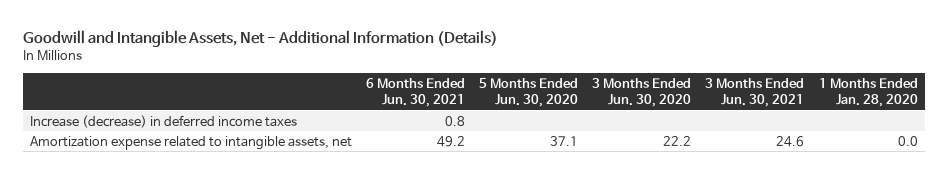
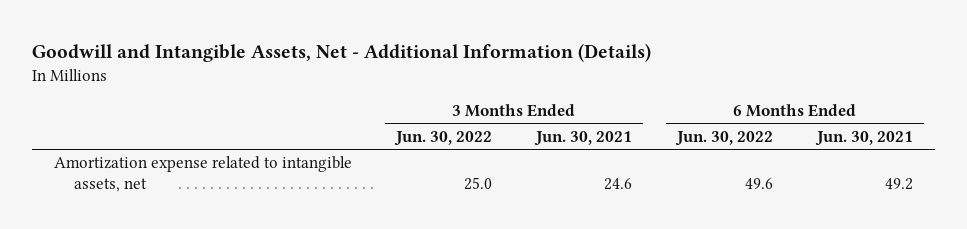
- | 6 Months Ended Jun. 30, 2021 | 5 Months Ended Jun. 30, 2020 | 3 Months Ended Jun. 30, 2020 | 3 Months Ended Jun. 30, 2021 | 1 Months Ended Jan. 28, 2020
+ | 3 Months Ended Jun. 30, 2022 | 3 Months Ended Jun. 30, 2021 | 6 Months Ended Jun. 30, 2022 | 6 Months Ended Jun. 30, 2021
- Increase (decrease) in deferred income taxes | 0.8 | | | |

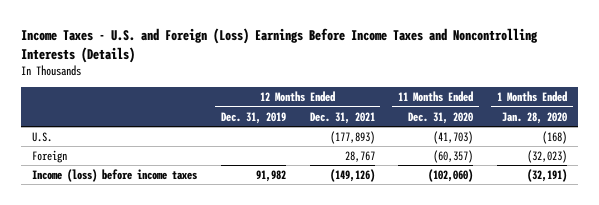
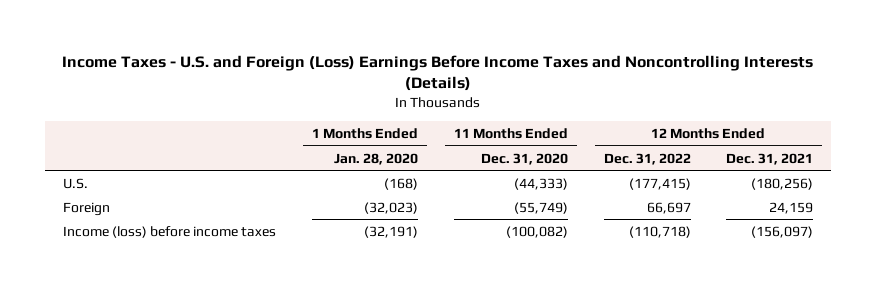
- | 12 Months Ended Dec. 31, 2019 | 12 Months Ended Dec. 31, 2021 | 11 Months Ended Dec. 31, 2020 | 1 Months Ended Jan. 28, 2020
+ | 1 Months Ended Jan. 28, 2020 | 11 Months Ended Dec. 31, 2020 | 12 Months Ended Dec. 31, 2022 | 12 Months Ended Dec. 31, 2021
- U.S. | | (177,893) | (41,703) | (168)
- Foreign | | 28,767 | (60,357) | (32,023)
- Income (loss) before income taxes | 91,982 | (149,126) | (102,060) | (32,191)
+ U.S. | (168) | (44,333) | (177,415) | (180,256)
+ Foreign | (32,023) | (55,749) | 66,697 | 24,159
+ Income (loss) before income taxes | (32,191) | (100,082) | (110,718) | (156,097)

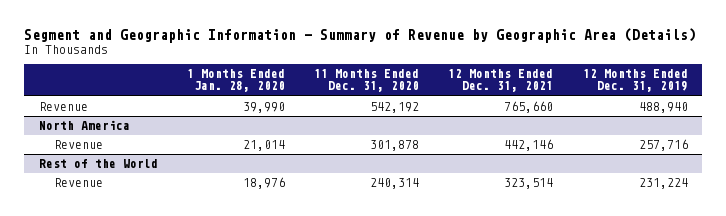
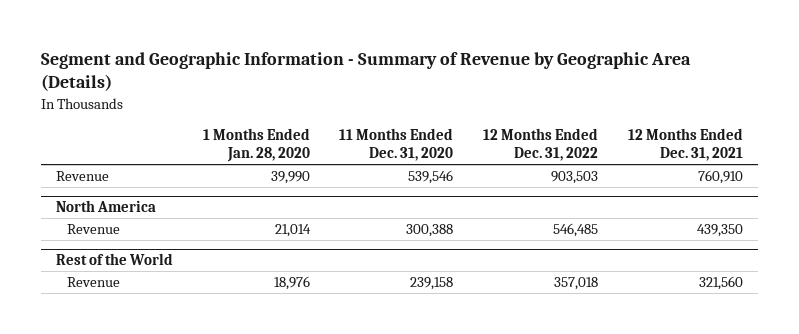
- | 1 Months Ended Jan. 28, 2020 | 11 Months Ended Dec. 31, 2020 | 12 Months Ended Dec. 31, 2021 | 12 Months Ended Dec. 31, 2019
+ | 1 Months Ended Jan. 28, 2020 | 11 Months Ended Dec. 31, 2020 | 12 Months Ended Dec. 31, 2022 | 12 Months Ended Dec. 31, 2021
- Revenue | 39,990 | 542,192 | 765,660 | 488,940
+ Revenue | 39,990 | 539,546 | 903,503 | 760,910
@ North America
- Revenue | 21,014 | 301,878 | 442,146 | 257,716
+ Revenue | 21,014 | 300,388 | 546,485 | 439,350
@ Rest of the World
- Revenue | 18,976 | 240,314 | 323,514 | 231,224
+ Revenue | 18,976 | 239,158 | 357,018 | 321,560

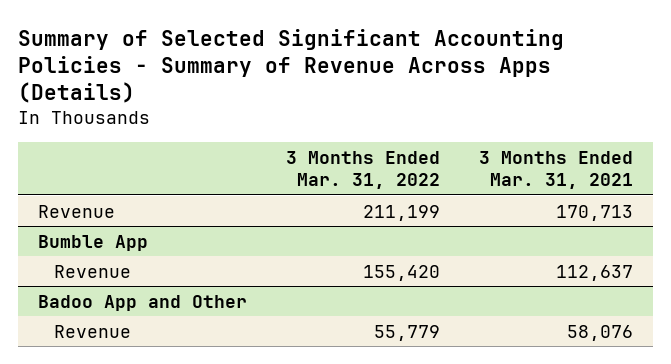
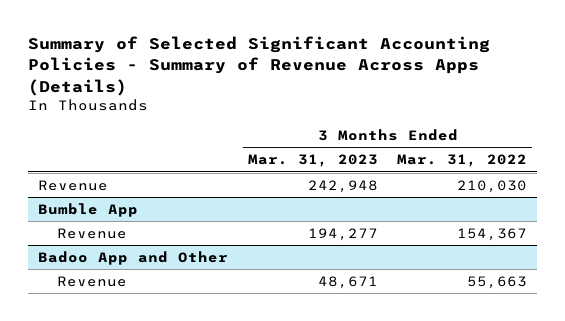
- | 3 Months Ended Mar. 31, 2022 | 3 Months Ended Mar. 31, 2021
+ | 3 Months Ended Mar. 31, 2023 | 3 Months Ended Mar. 31, 2022
- Revenue | 211,199 | 170,713
+ Revenue | 242,948 | 210,030
@ Bumble App
- Revenue | 155,420 | 112,637
+ Revenue | 194,277 | 154,367
@ Badoo App and Other
- Revenue | 55,779 | 58,076
+ Revenue | 48,671 | 55,663

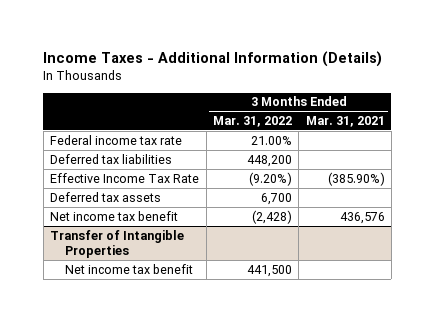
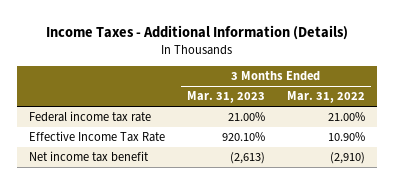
- | 3 Months Ended Mar. 31, 2022 | 3 Months Ended Mar. 31, 2021
+ | 3 Months Ended Mar. 31, 2023 | 3 Months Ended Mar. 31, 2022
- Deferred tax liabilities | 448,200 |
- Effective Income Tax Rate | (9.20%) | (385.90%)
- Deferred tax assets | 6,700 |
- Net income tax benefit | (2,428) | 436,576
- Transfer of Intangible Properties
- Net income tax benefit | 441,500 |
+ Effective Income Tax Rate | 920.10% | 10.90%
+ Net income tax benefit | (2,613) | (2,910)

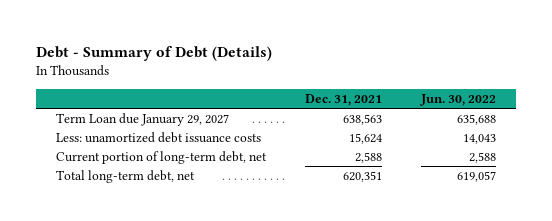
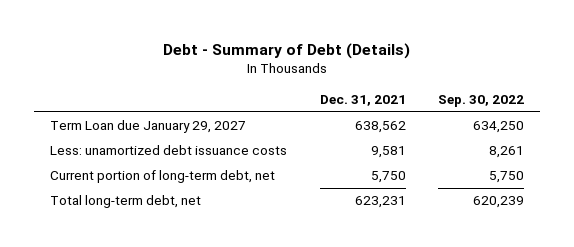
- | Dec. 31, 2021 | Jun. 30, 2022
+ | Dec. 31, 2021 | Sep. 30, 2022
- Term Loan due January 29, 2027 | 638,563 | 635,688
- Less: unamortized debt issuance costs | 15,624 | 14,043
- Current portion of long-term debt, net | 2,588 | 2,588
- Total long-term debt, net | 620,351 | 619,057
+ Term Loan due January 29, 2027 | 638,562 | 634,250
+ Less: unamortized debt issuance costs | 9,581 | 8,261
+ Current portion of long-term debt, net | 5,750 | 5,750
+ Total long-term debt, net | 623,231 | 620,239

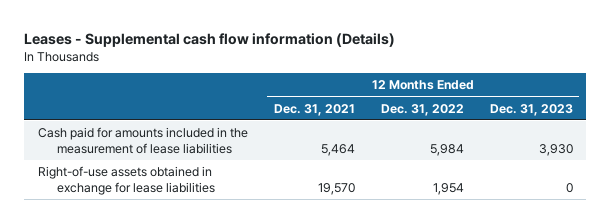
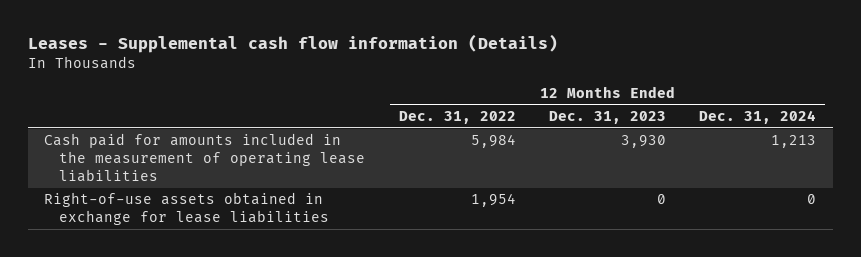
- | 12 Months Ended Dec. 31, 2021 | 12 Months Ended Dec. 31, 2022 | 12 Months Ended Dec. 31, 2023
+ | 12 Months Ended Dec. 31, 2022 | 12 Months Ended Dec. 31, 2023 | 12 Months Ended Dec. 31, 2024
- Cash paid for amounts included in the measurement of lease liabilities | 5,464 | 5,984 | 3,930
+ Cash paid for amounts included in the measurement of operating lease liabilities | 5,984 | 3,930 | 1,213

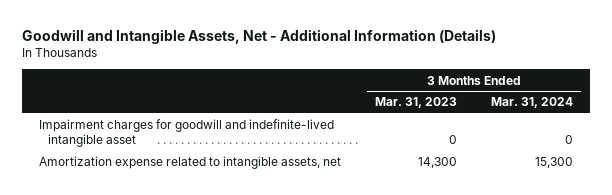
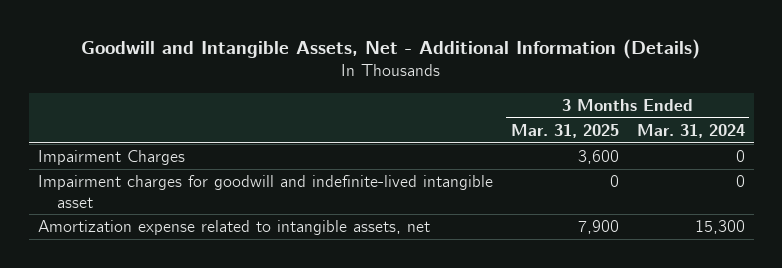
- | 3 Months Ended Mar. 31, 2023 | 3 Months Ended Mar. 31, 2024
+ | 3 Months Ended Mar. 31, 2025 | 3 Months Ended Mar. 31, 2024
+ Impairment Charges | 3,600 | 0

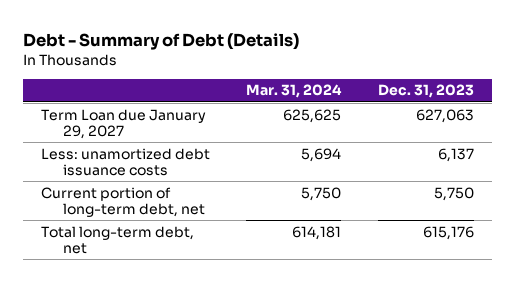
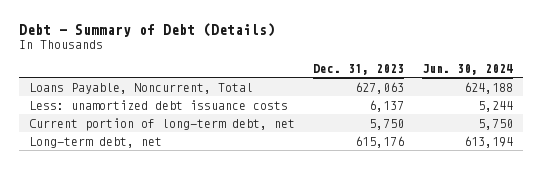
- | Mar. 31, 2024 | Dec. 31, 2023
+ | Dec. 31, 2023 | Jun. 30, 2024
- Term Loan due January 29, 2027 | 625,625 | 627,063
+ Loans Payable, Noncurrent, Total | 627,063 | 624,188
- Total long-term debt, net | 614,181 | 615,176
+ Long-term debt, net | 615,176 | 613,194

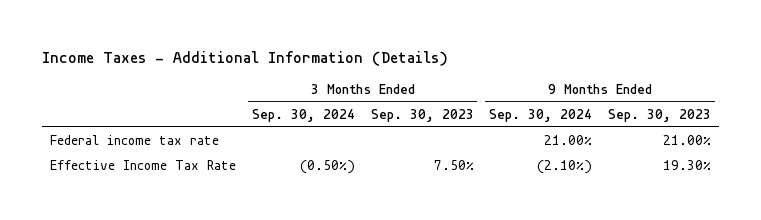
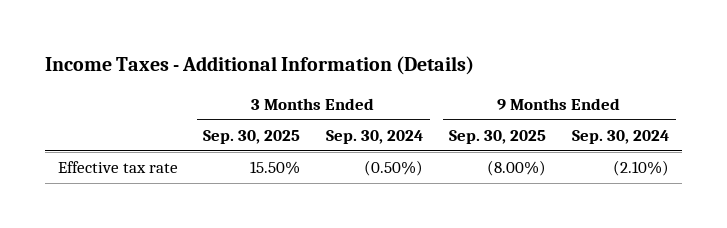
- | 3 Months Ended Sep. 30, 2024 | 3 Months Ended Sep. 30, 2023 | 9 Months Ended Sep. 30, 2024 | 9 Months Ended Sep. 30, 2023
+ | 3 Months Ended Sep. 30, 2025 | 3 Months Ended Sep. 30, 2024 | 9 Months Ended Sep. 30, 2025 | 9 Months Ended Sep. 30, 2024
- Federal income tax rate | | | 21.00% | 21.00%
- Effective Income Tax Rate | (0.50%) | 7.50% | (2.10%) | 19.30%
+ Effective tax rate | 15.50% | (0.50%) | (8.00%) | (2.10%)

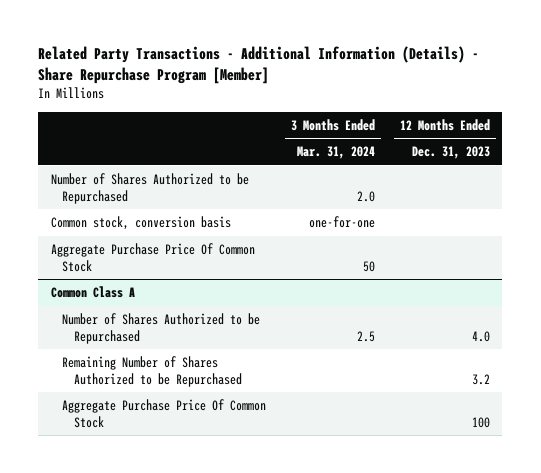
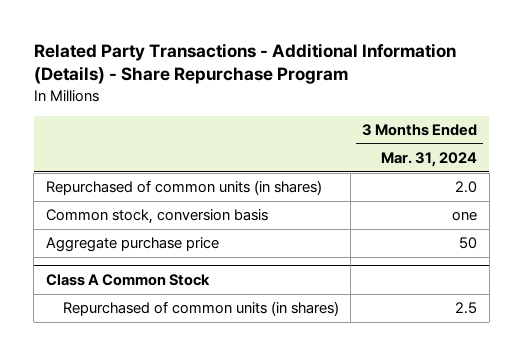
- Related Party Transactions - Additional Information (Details) - Share Repurchase Program [Member]
+ Related Party Transactions - Additional Information (Details) - Share Repurchase Program
- | 3 Months Ended Mar. 31, 2024 | 12 Months Ended Dec. 31, 2023
+ | 3 Months Ended Mar. 31, 2024
- Number of Shares Authorized to be Repurchased | 2.0 |
- Common stock, conversion basis | one-for-one |
- Aggregate Purchase Price Of Common Stock | 50 |
- Common Class A
- Number of Shares Authorized to be Repurchased | 2.5 | 4.0
- Remaining Number of Shares Authorized to be Repurchased | | 3.2
- Aggregate Purchase Price Of Common Stock | | 100
+ Repurchased of common units (in shares) | 2.0
+ Common stock, conversion basis | one
+ Aggregate purchase price | 50
+ Class A Common Stock
+ Repurchased of common units (in shares) | 2.5

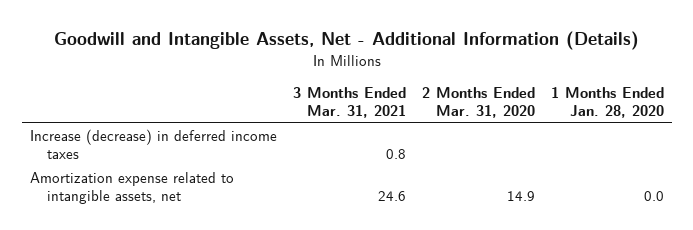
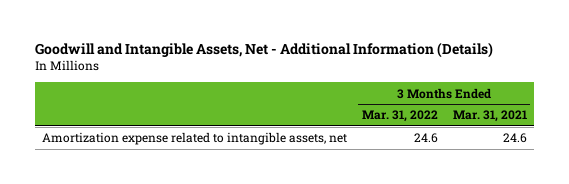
- | 3 Months Ended Mar. 31, 2021 | 2 Months Ended Mar. 31, 2020 | 1 Months Ended Jan. 28, 2020
+ | 3 Months Ended Mar. 31, 2022 | 3 Months Ended Mar. 31, 2021
- Increase (decrease) in deferred income taxes | 0.8 | |

